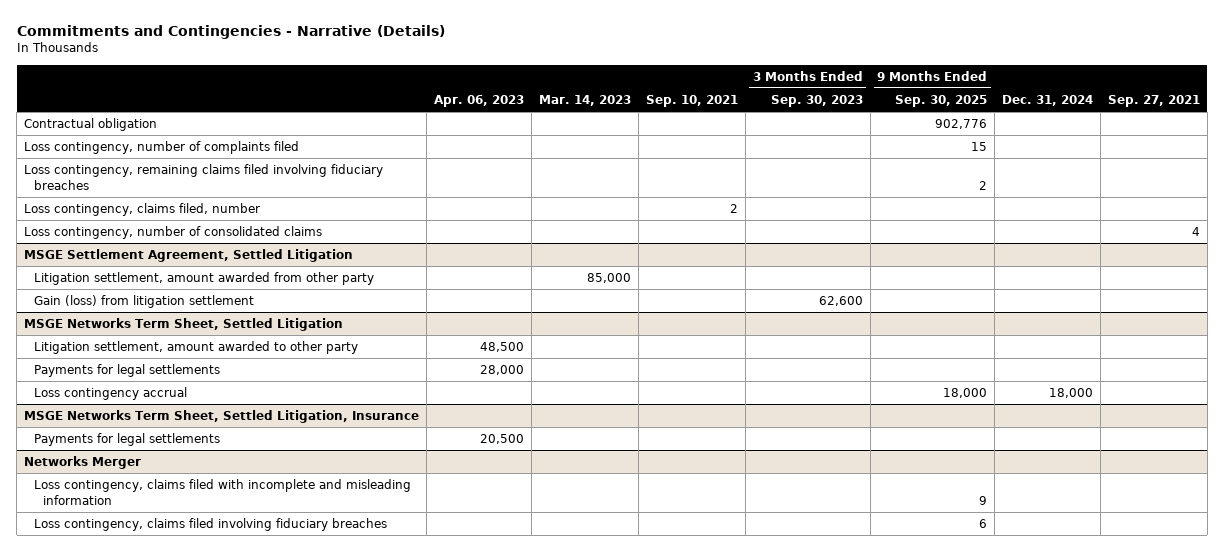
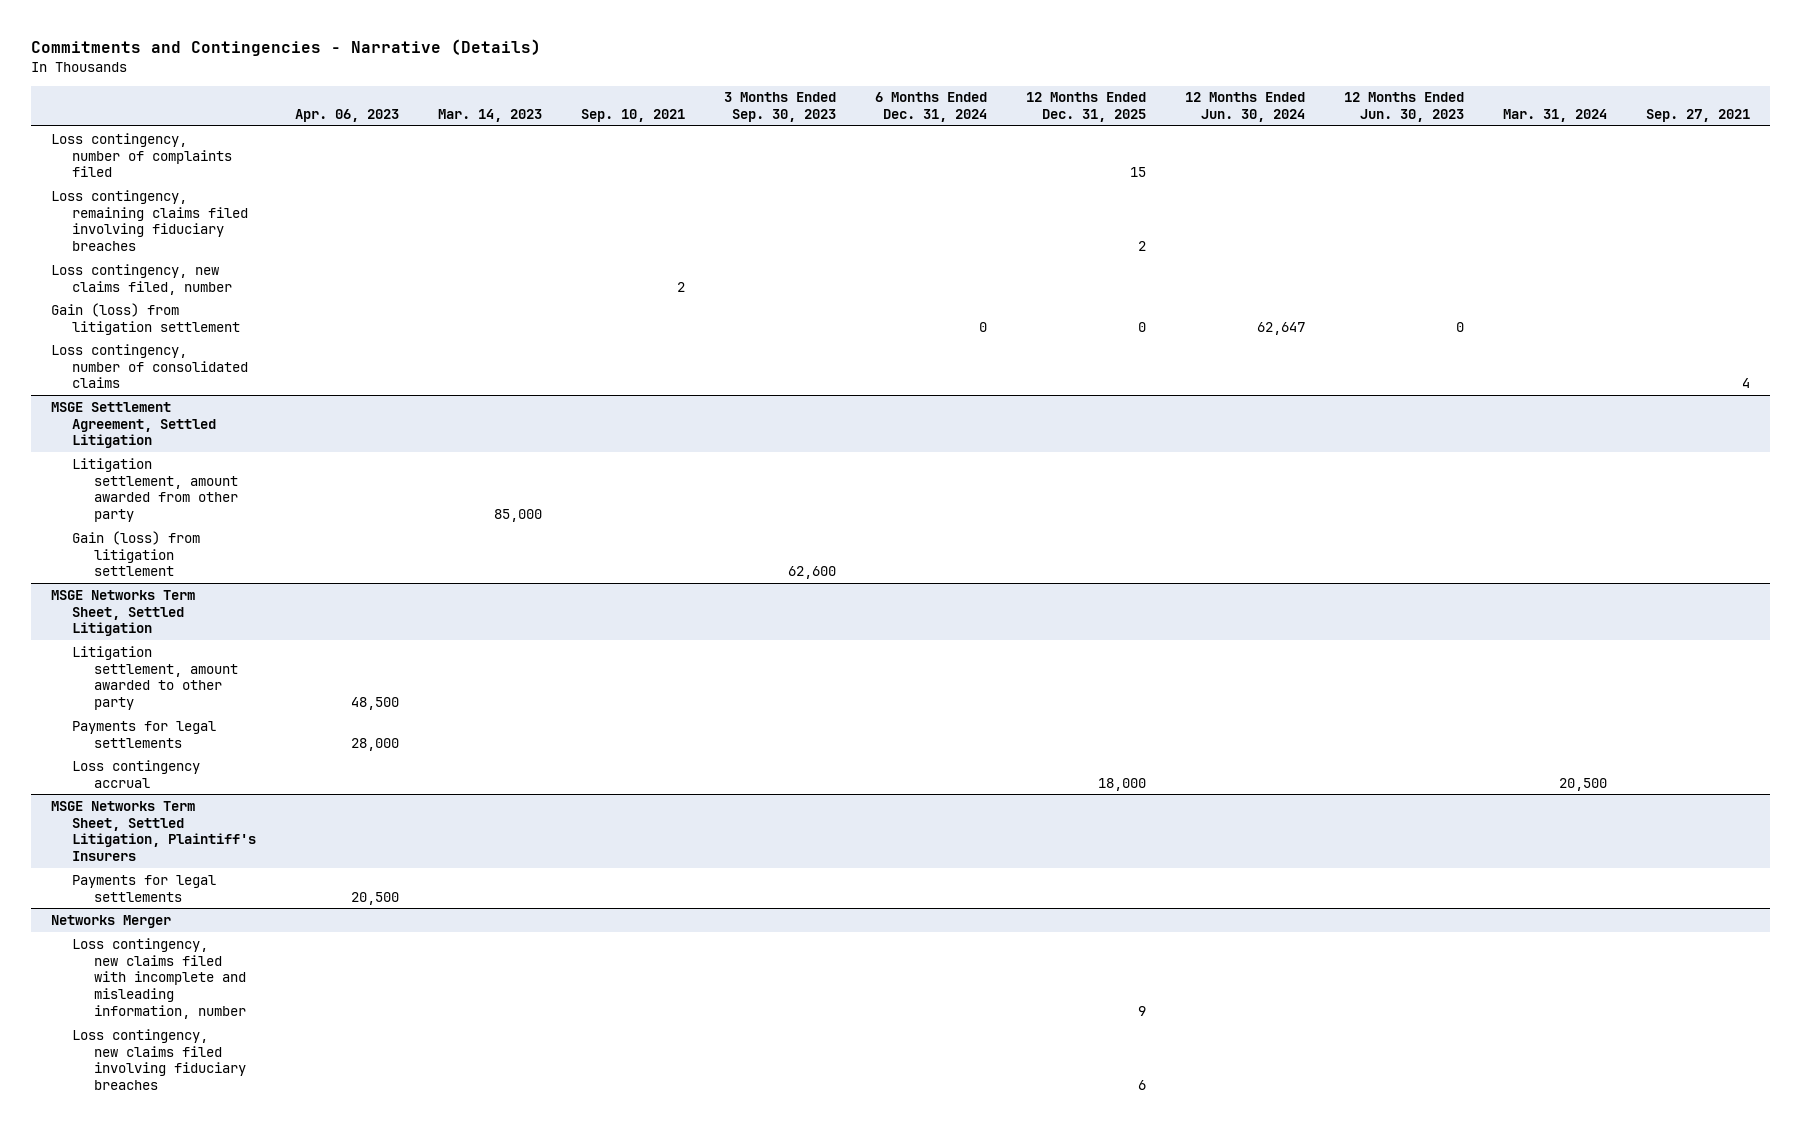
- | Apr. 06, 2023 | Mar. 14, 2023 | Sep. 10, 2021 | 3 Months Ended Sep. 30, 2023 | 9 Months Ended Sep. 30, 2025 | Dec. 31, 2024 | Sep. 27, 2021
+ | Apr. 06, 2023 | Mar. 14, 2023 | Sep. 10, 2021 | 3 Months Ended Sep. 30, 2023 | 6 Months Ended Dec. 31, 2024 | 12 Months Ended Dec. 31, 2025 | 12 Months Ended Jun. 30, 2024 | 12 Months Ended Jun. 30, 2023 | Mar. 31, 2024 | Sep. 27, 2021
- Contractual obligation | | | | | 902,776 | |
- Loss contingency, claims filed, number | | | 2 | | | |
+ Loss contingency, new claims filed, number | | | 2 | | | | | | |
+ Gain (loss) from litigation settlement | | | | | 0 | 0 | 62,647 | 0 | |
- MSGE Networks Term Sheet, Settled Litigation, Insurance
+ MSGE Networks Term Sheet, Settled Litigation, Plaintiff's Insurers
@ Networks Merger
- Loss contingency, claims filed with incomplete and misleading information | | | | | 9 | |
- Loss contingency, claims filed involving fiduciary breaches | | | | | 6 | |
+ Loss contingency, new claims filed with incomplete and misleading information, number | | | | | | 9 | | | |
+ Loss contingency, new claims filed involving fiduciary breaches | | | | | | 6 | | | |

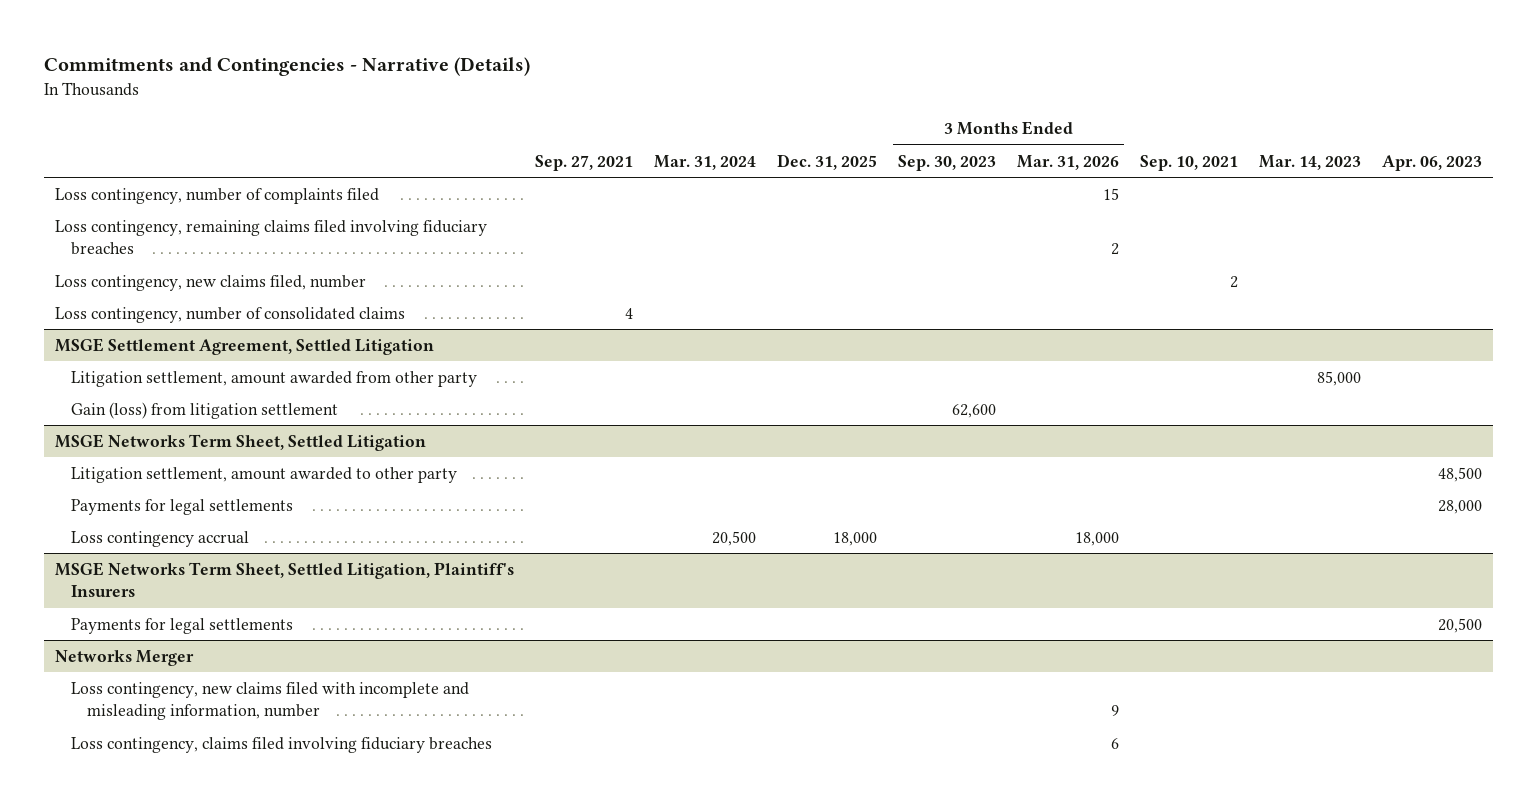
- | Apr. 06, 2023 | Mar. 14, 2023 | Sep. 10, 2021 | 3 Months Ended Sep. 30, 2023 | 6 Months Ended Dec. 31, 2024 | 12 Months Ended Dec. 31, 2025 | 12 Months Ended Jun. 30, 2024 | 12 Months Ended Jun. 30, 2023 | Mar. 31, 2024 | Sep. 27, 2021
+ | Sep. 27, 2021 | Mar. 31, 2024 | Dec. 31, 2025 | 3 Months Ended Sep. 30, 2023 | 3 Months Ended Mar. 31, 2026 | Sep. 10, 2021 | Mar. 14, 2023 | Apr. 06, 2023
- Gain (loss) from litigation settlement | | | | | 0 | 0 | 62,647 | 0 | |
@ Networks Merger
- Loss contingency, new claims filed involving fiduciary breaches | | | | | | 6 | | | |
+ Loss contingency, claims filed involving fiduciary breaches | | | | | 6 | | |

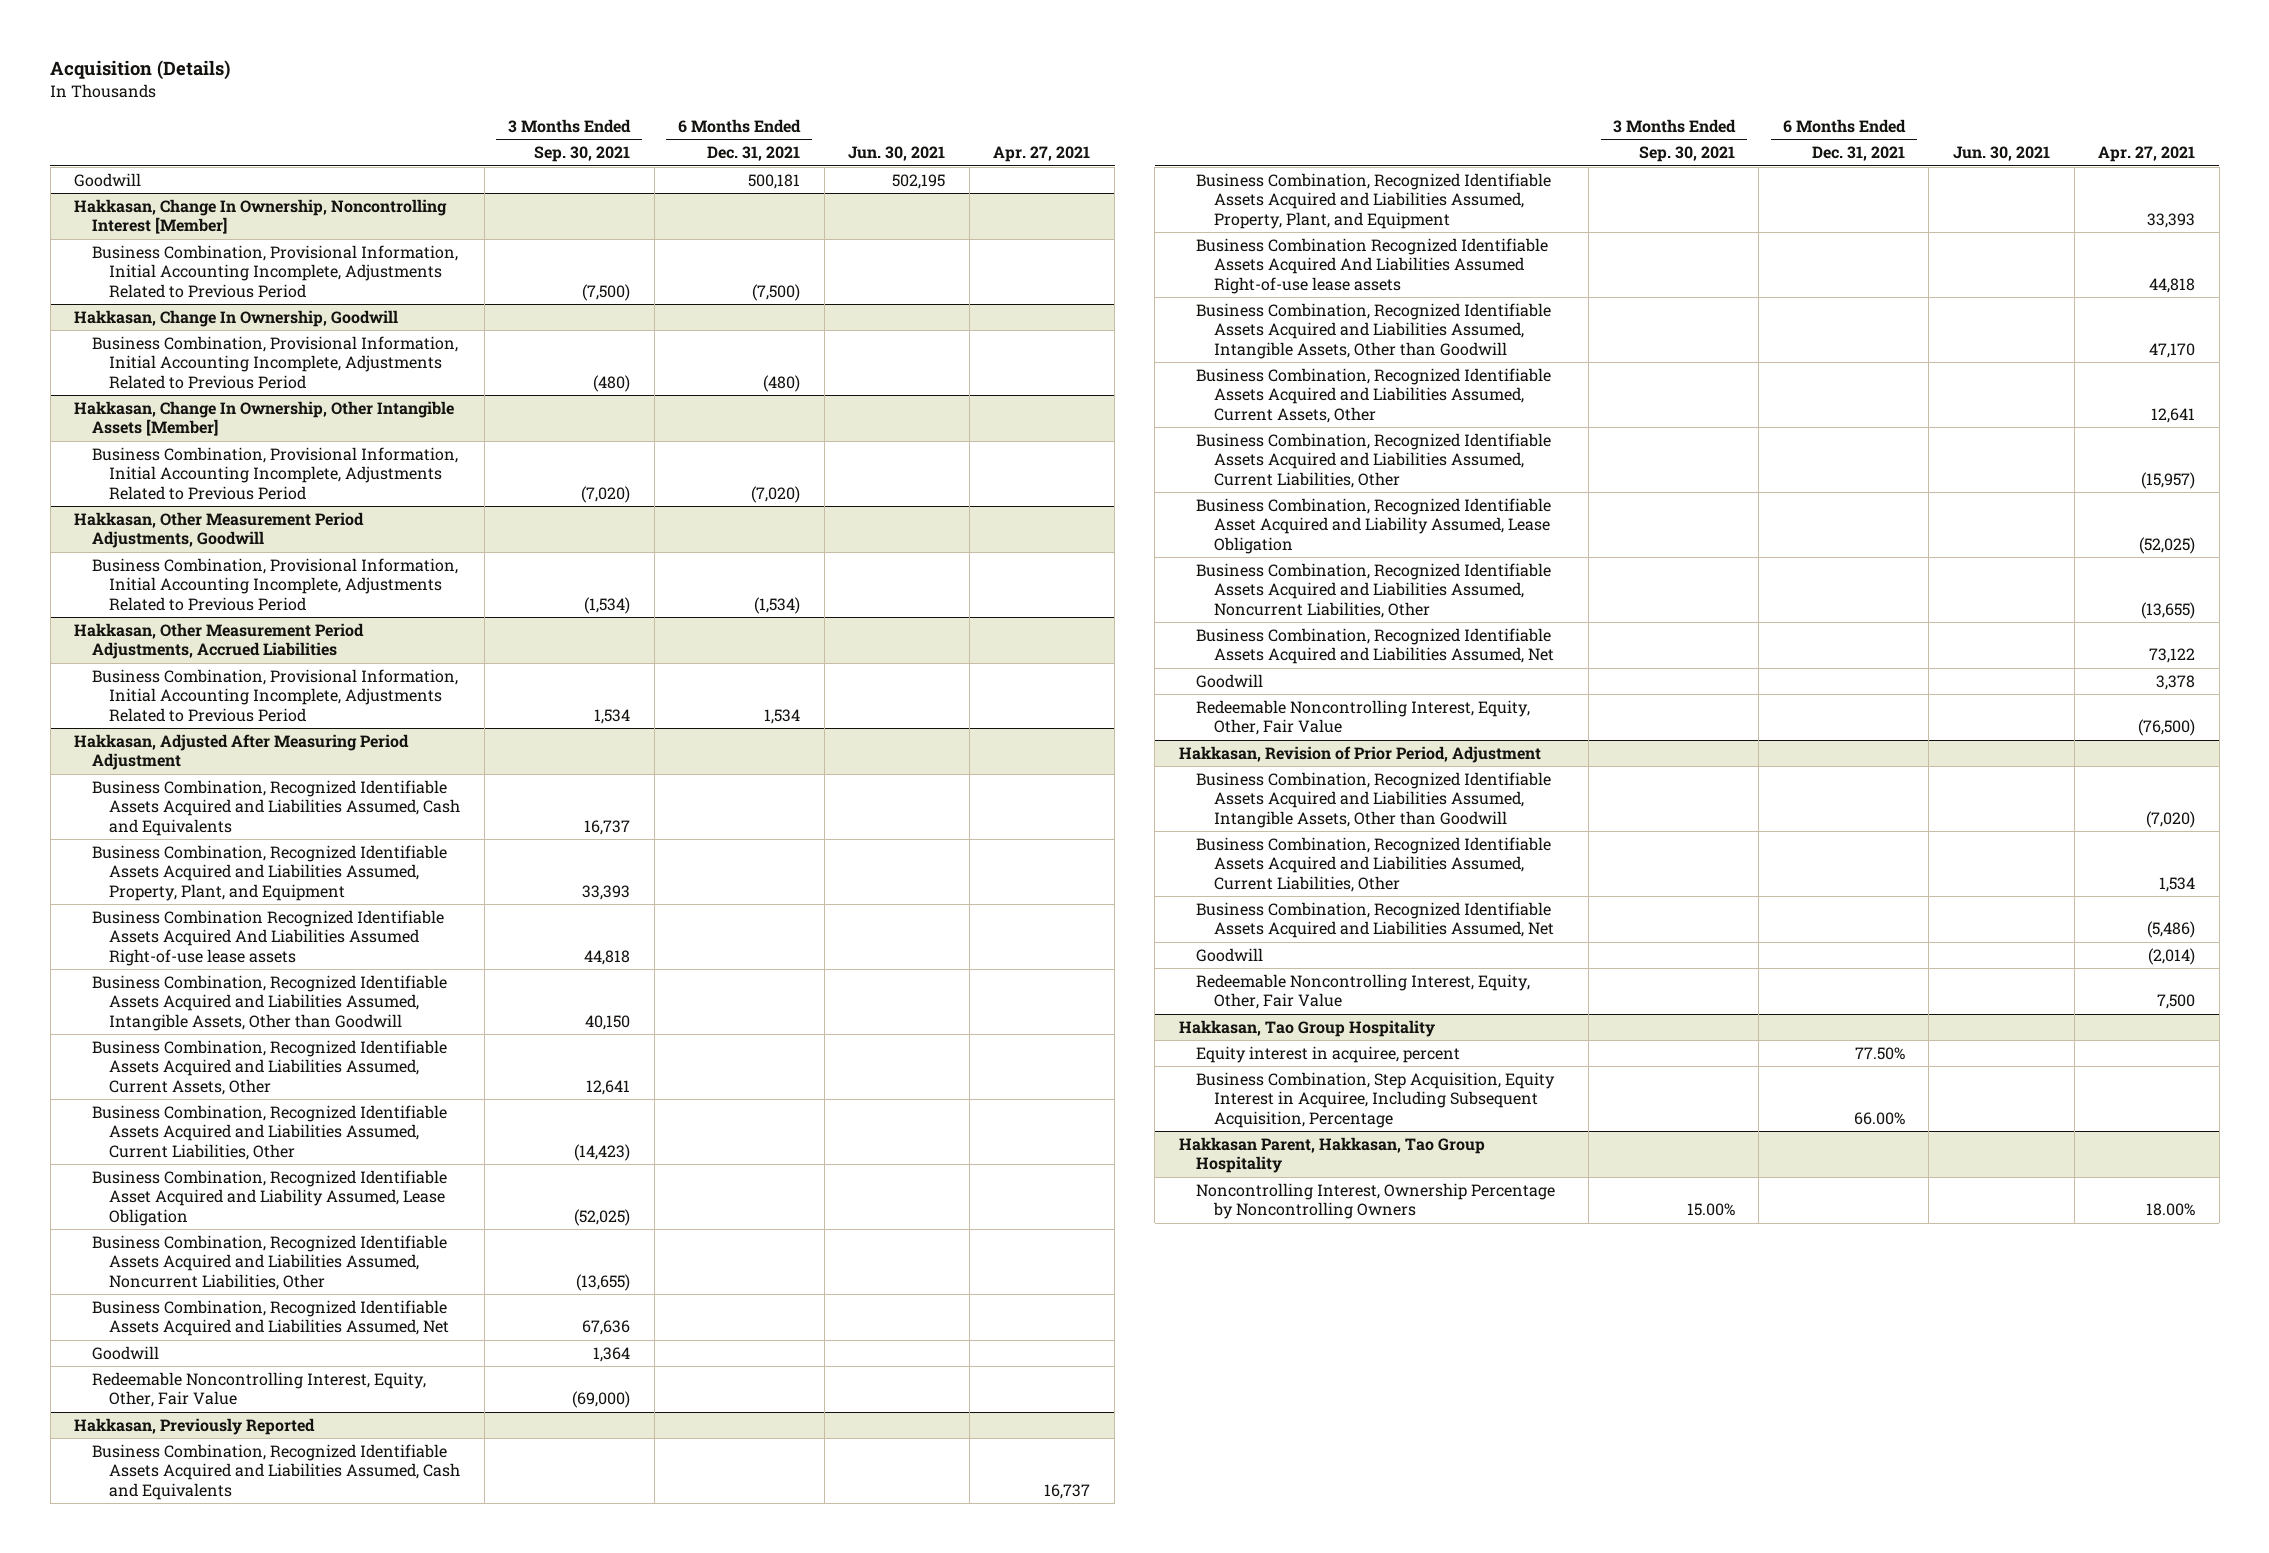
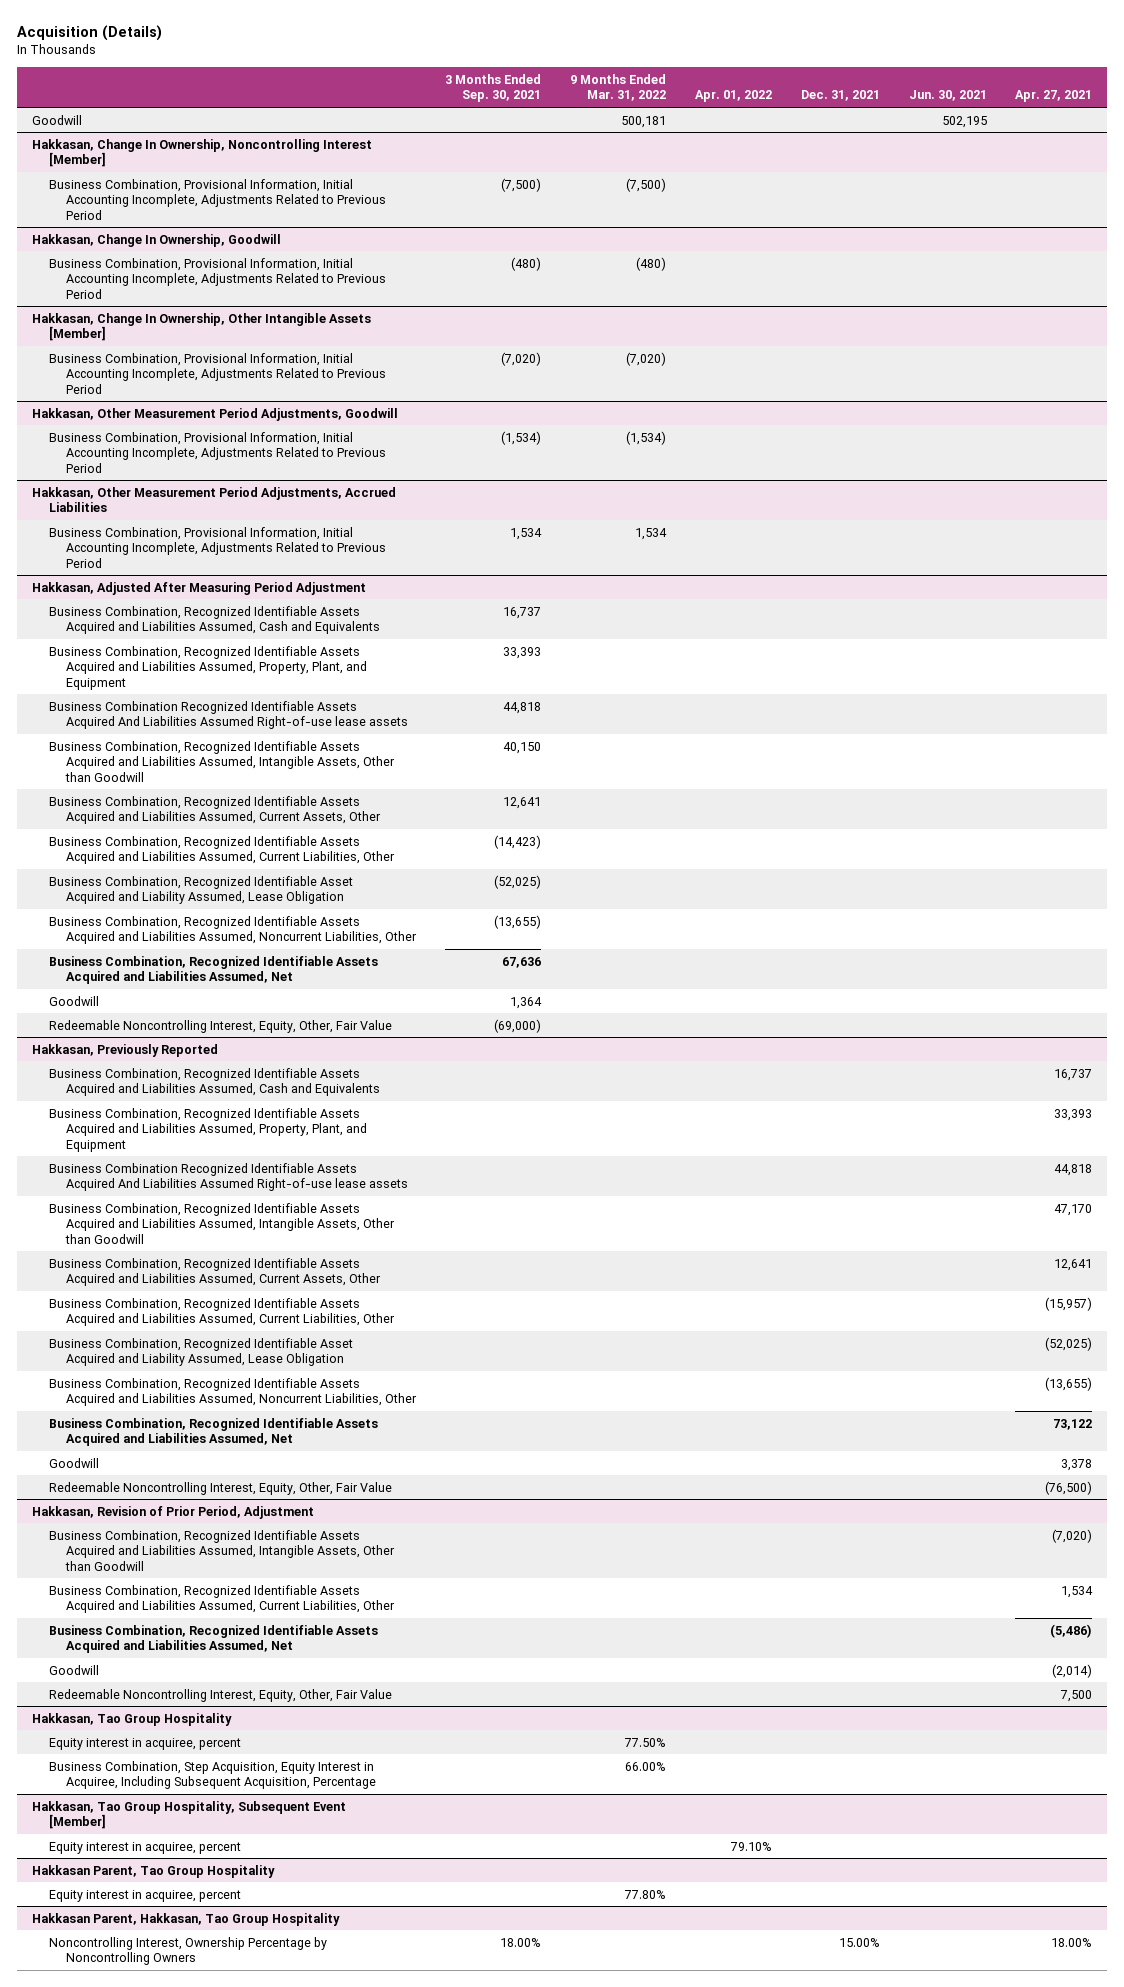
- | 3 Months Ended Sep. 30, 2021 | 6 Months Ended Dec. 31, 2021 | Jun. 30, 2021 | Apr. 27, 2021
+ | 3 Months Ended Sep. 30, 2021 | 9 Months Ended Mar. 31, 2022 | Apr. 01, 2022 | Dec. 31, 2021 | Jun. 30, 2021 | Apr. 27, 2021
+ Hakkasan, Tao Group Hospitality, Subsequent Event [Member]
+ Equity interest in acquiree, percent | | | 79.10% | | |
+ Hakkasan Parent, Tao Group Hospitality
+ Equity interest in acquiree, percent | | 77.80% | | | |
@ Hakkasan Parent, Hakkasan, Tao Group Hospitality
- Noncontrolling Interest, Ownership Percentage by Noncontrolling Owners | 15.00% | | | 18.00%
+ Noncontrolling Interest, Ownership Percentage by Noncontrolling Owners | 18.00% | | | 15.00% | | 18.00%

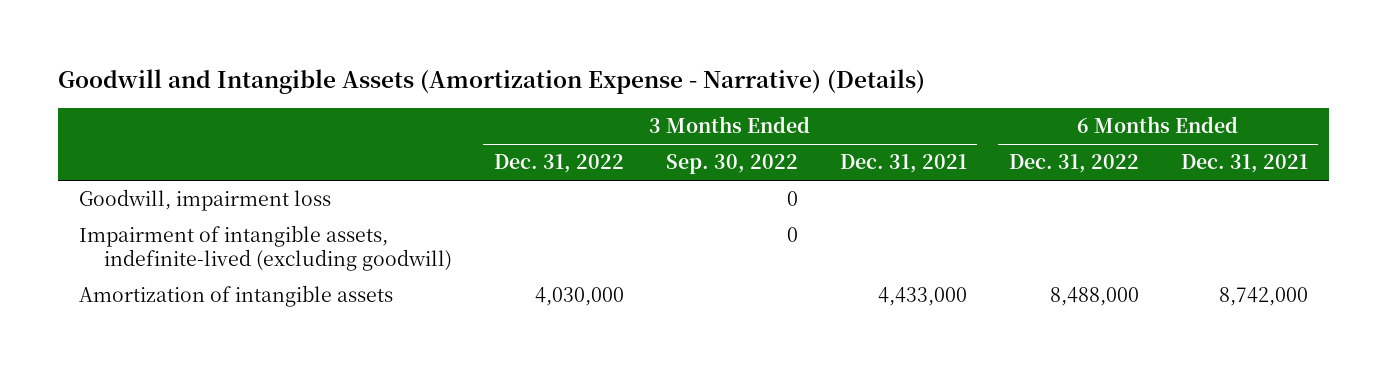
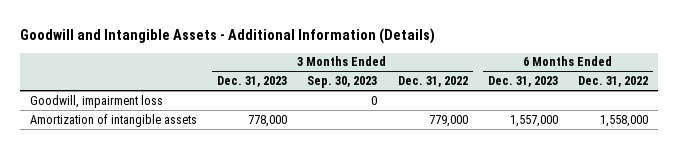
- Goodwill and Intangible Assets (Amortization Expense - Narrative) (Details)
+ Goodwill and Intangible Assets - Additional Information (Details)
- | 3 Months Ended Dec. 31, 2022 | 3 Months Ended Sep. 30, 2022 | 3 Months Ended Dec. 31, 2021 | 6 Months Ended Dec. 31, 2022 | 6 Months Ended Dec. 31, 2021
+ | 3 Months Ended Dec. 31, 2023 | 3 Months Ended Sep. 30, 2023 | 3 Months Ended Dec. 31, 2022 | 6 Months Ended Dec. 31, 2023 | 6 Months Ended Dec. 31, 2022
- Impairment of intangible assets, indefinite-lived (excluding goodwill) | | 0 | | |
- Amortization of intangible assets | 4,030,000 | | 4,433,000 | 8,488,000 | 8,742,000
+ Amortization of intangible assets | 778,000 | | 779,000 | 1,557,000 | 1,558,000

